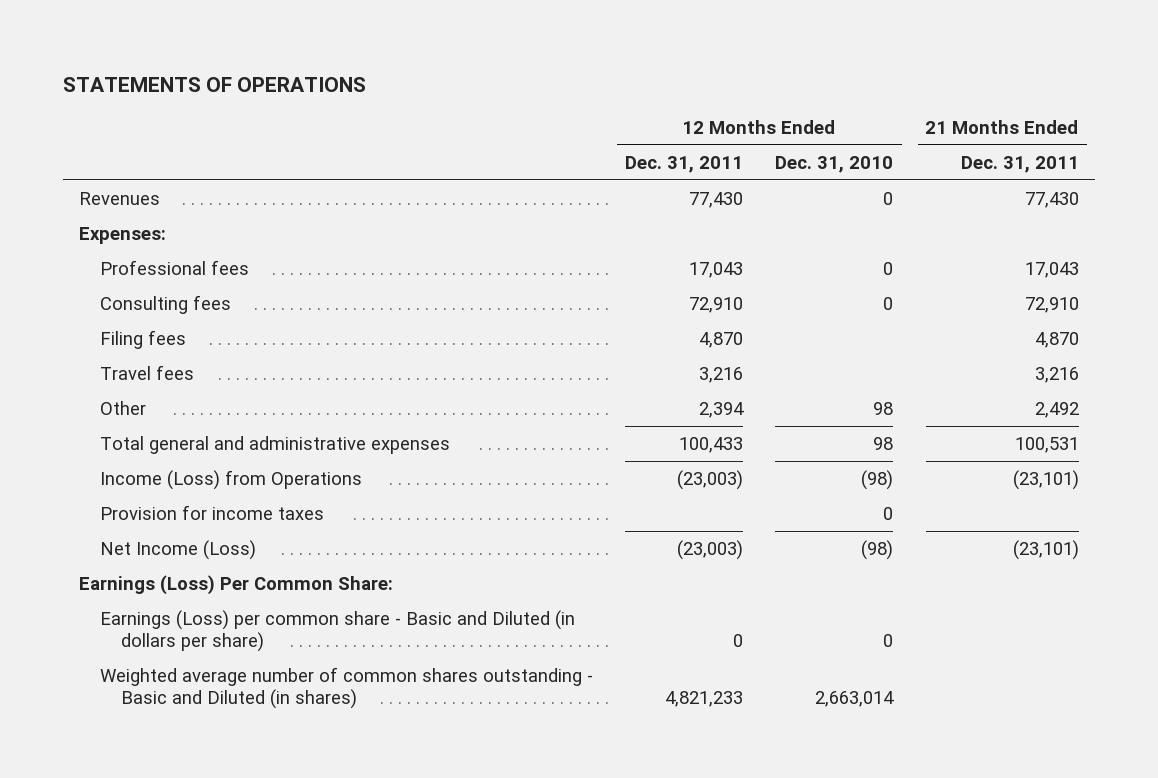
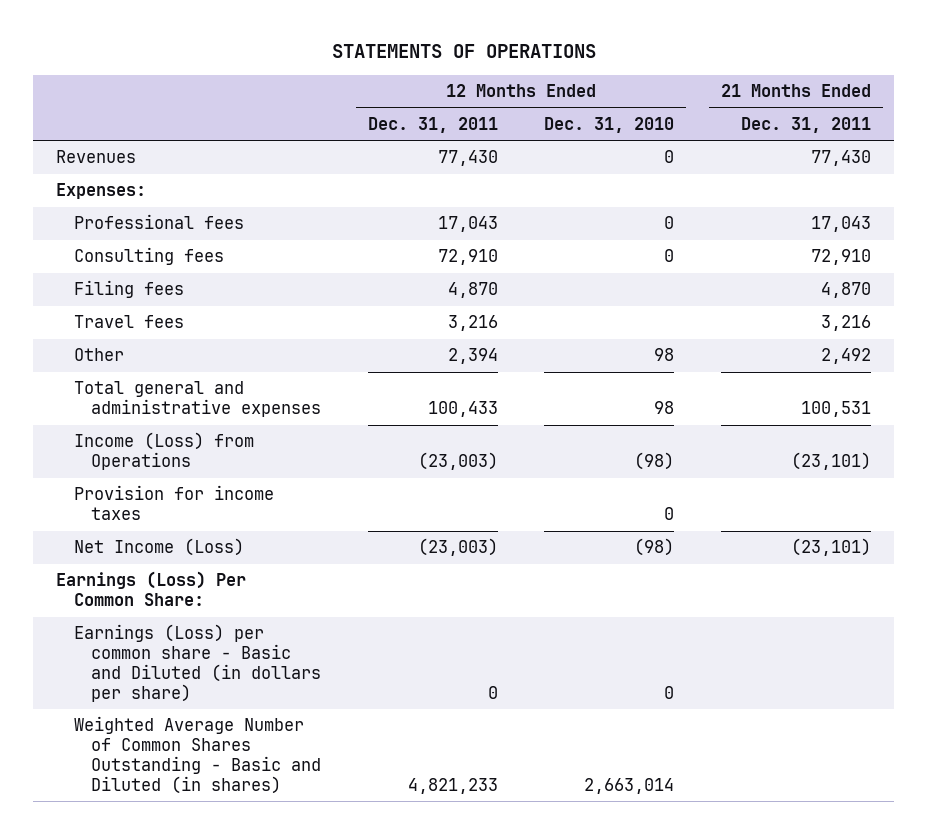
- Weighted average number of common shares outstanding - Basic and Diluted (in shares) | 4,821,233 | 2,663,014 |
+ Weighted Average Number of Common Shares Outstanding - Basic and Diluted (in shares) | 4,821,233 | 2,663,014 |

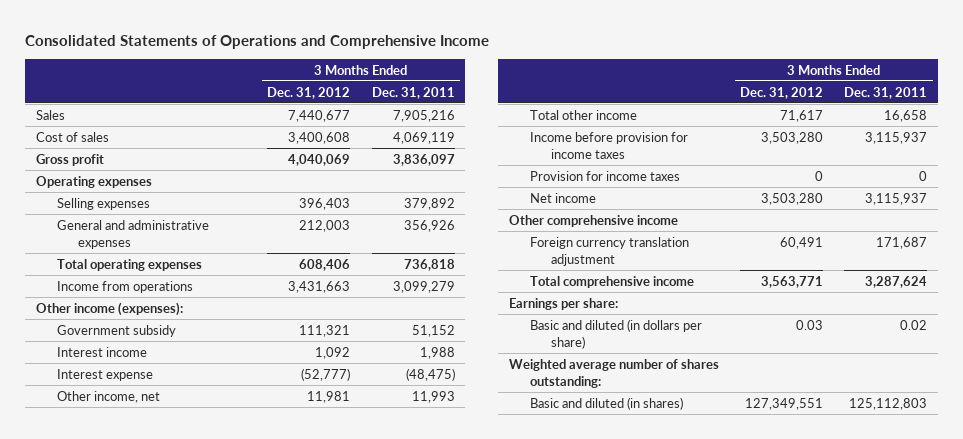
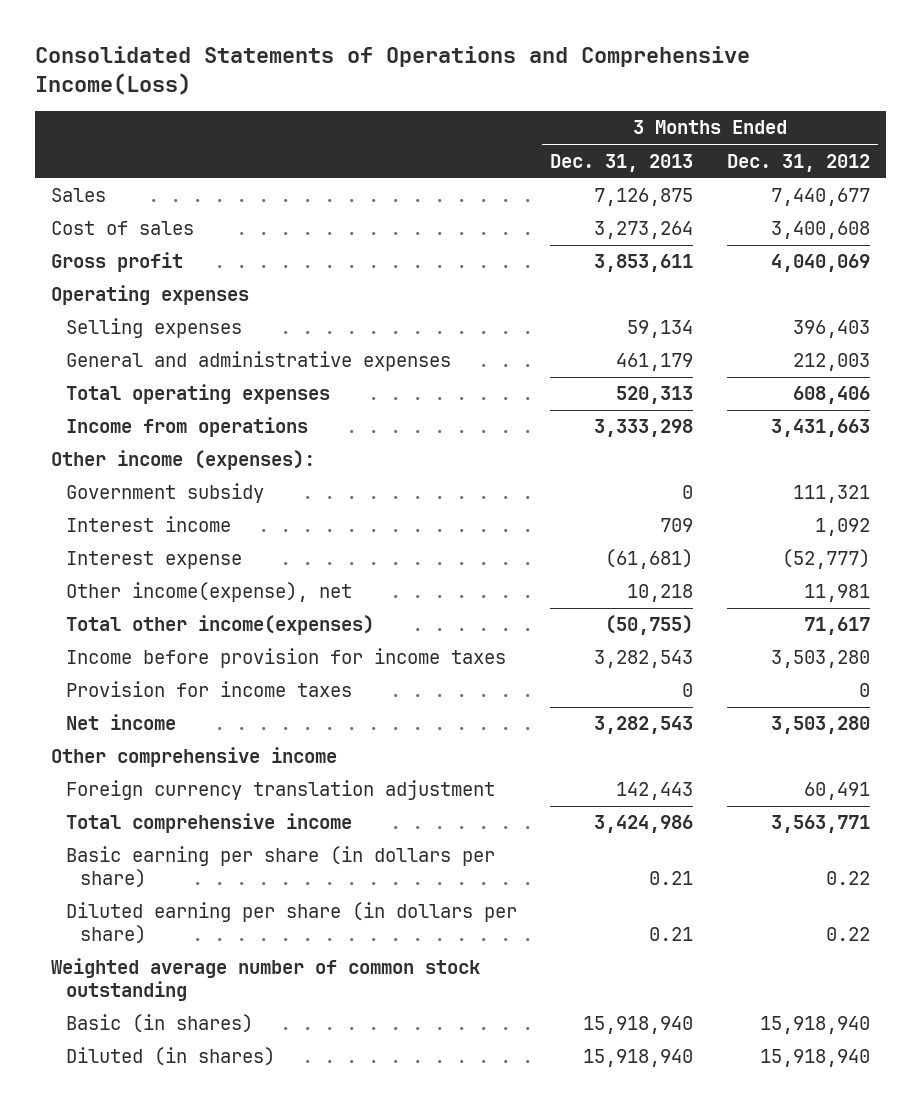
- Consolidated Statements of Operations and Comprehensive Income
+ Consolidated Statements of Operations and Comprehensive Income(Loss)
- | 3 Months Ended Dec. 31, 2012 | 3 Months Ended Dec. 31, 2011
+ | 3 Months Ended Dec. 31, 2013 | 3 Months Ended Dec. 31, 2012
- Other income, net | 11,981 | 11,993
- Total other income | 71,617 | 16,658
+ Other income(expense), net | 10,218 | 11,981
+ Total other income(expenses) | (50,755) | 71,617
- Earnings per share:
- Basic and diluted (in dollars per share) | 0.03 | 0.02
- Weighted average number of shares outstanding:
- Basic and diluted (in shares) | 127,349,551 | 125,112,803
+ Basic earning per share (in dollars per share) | 0.21 | 0.22
+ Diluted earning per share (in dollars per share) | 0.21 | 0.22
+ Weighted average number of common stock outstanding
+ Basic (in shares) | 15,918,940 | 15,918,940
+ Diluted (in shares) | 15,918,940 | 15,918,940

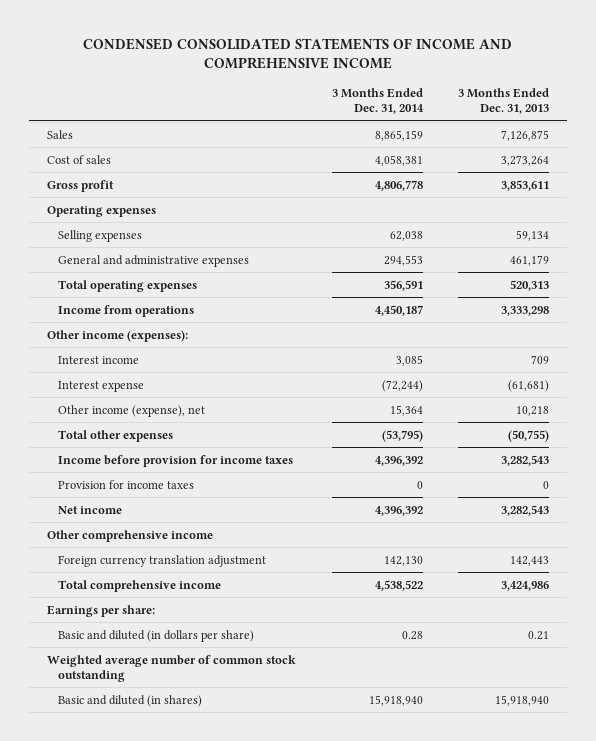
- Consolidated Statements of Operations and Comprehensive Income(Loss)
+ CONDENSED CONSOLIDATED STATEMENTS OF INCOME AND COMPREHENSIVE INCOME
- | 3 Months Ended Dec. 31, 2013 | 3 Months Ended Dec. 31, 2012
+ | 3 Months Ended Dec. 31, 2014 | 3 Months Ended Dec. 31, 2013
- Government subsidy | 0 | 111,321
- Other income(expense), net | 10,218 | 11,981
- Total other income(expenses) | (50,755) | 71,617
+ Other income (expense), net | 15,364 | 10,218
+ Total other expenses | (53,795) | (50,755)
- Basic earning per share (in dollars per share) | 0.21 | 0.22
- Diluted earning per share (in dollars per share) | 0.21 | 0.22
+ Earnings per share:
+ Basic and diluted (in dollars per share) | 0.28 | 0.21
- Basic (in shares) | 15,918,940 | 15,918,940
- Diluted (in shares) | 15,918,940 | 15,918,940
+ Basic and diluted (in shares) | 15,918,940 | 15,918,940

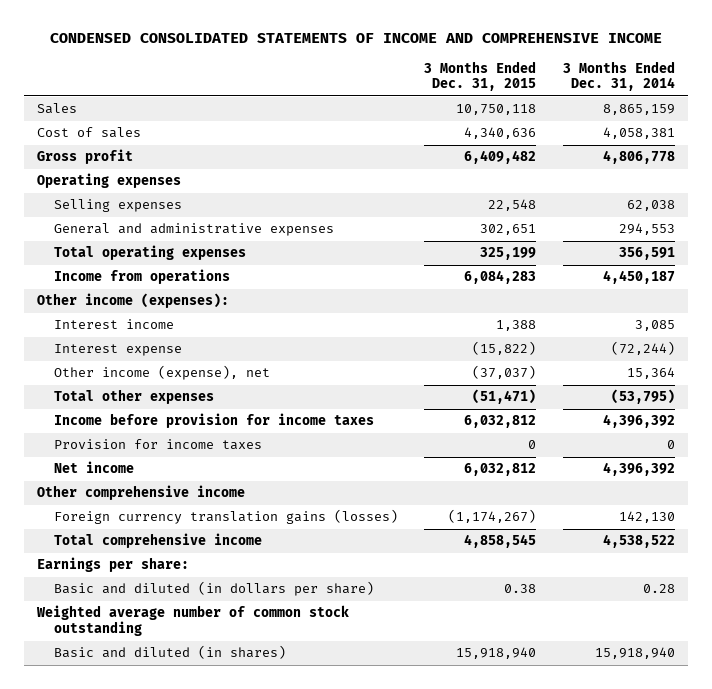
- | 3 Months Ended Dec. 31, 2014 | 3 Months Ended Dec. 31, 2013
+ | 3 Months Ended Dec. 31, 2015 | 3 Months Ended Dec. 31, 2014
- Foreign currency translation adjustment | 142,130 | 142,443
+ Foreign currency translation gains (losses) | (1,174,267) | 142,130

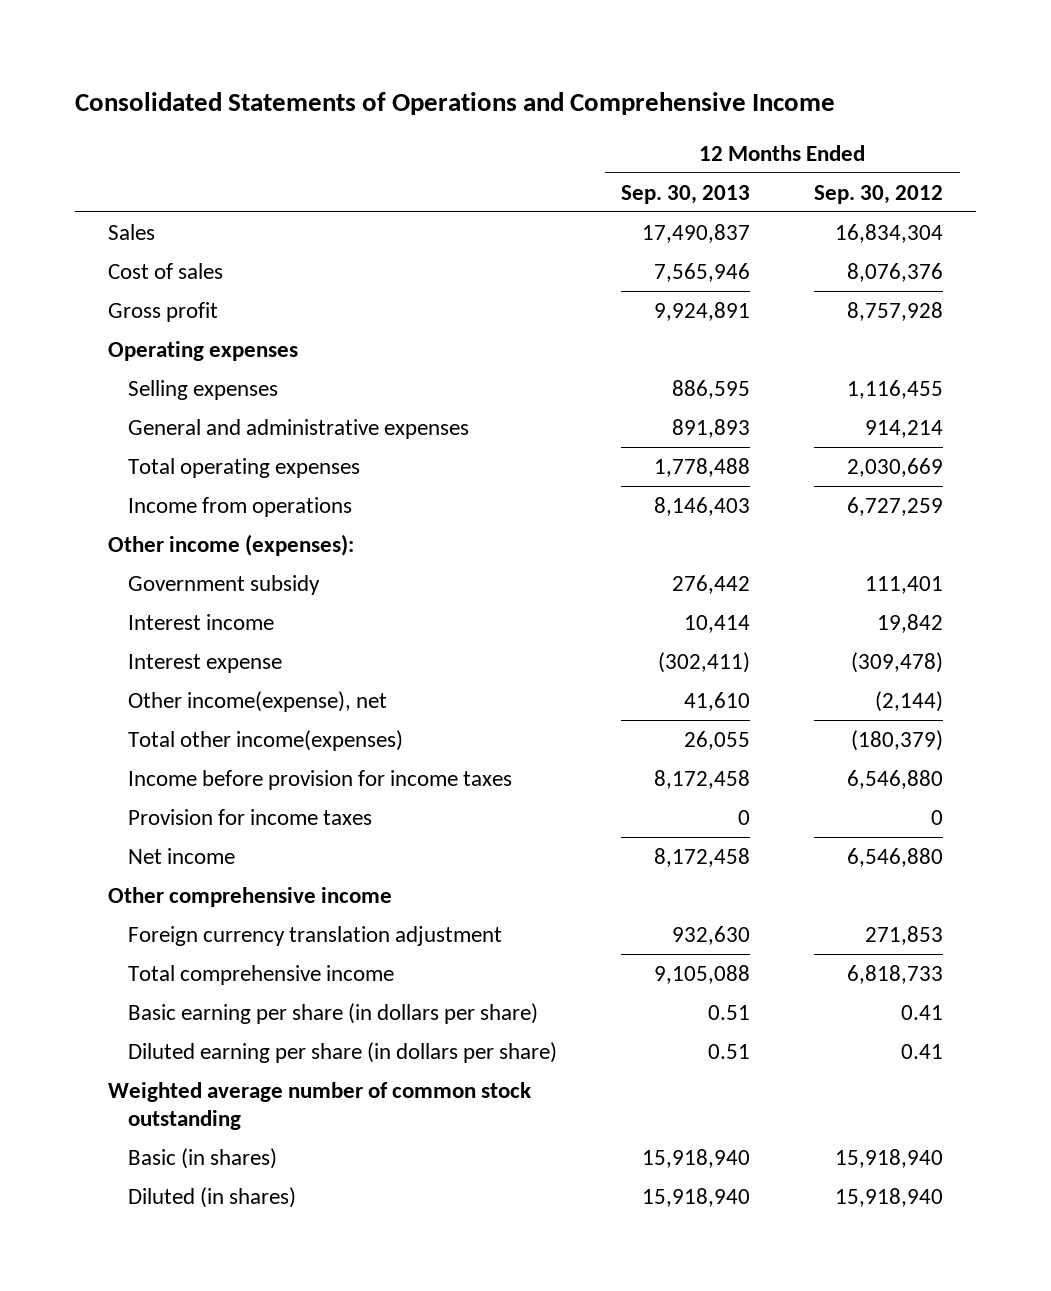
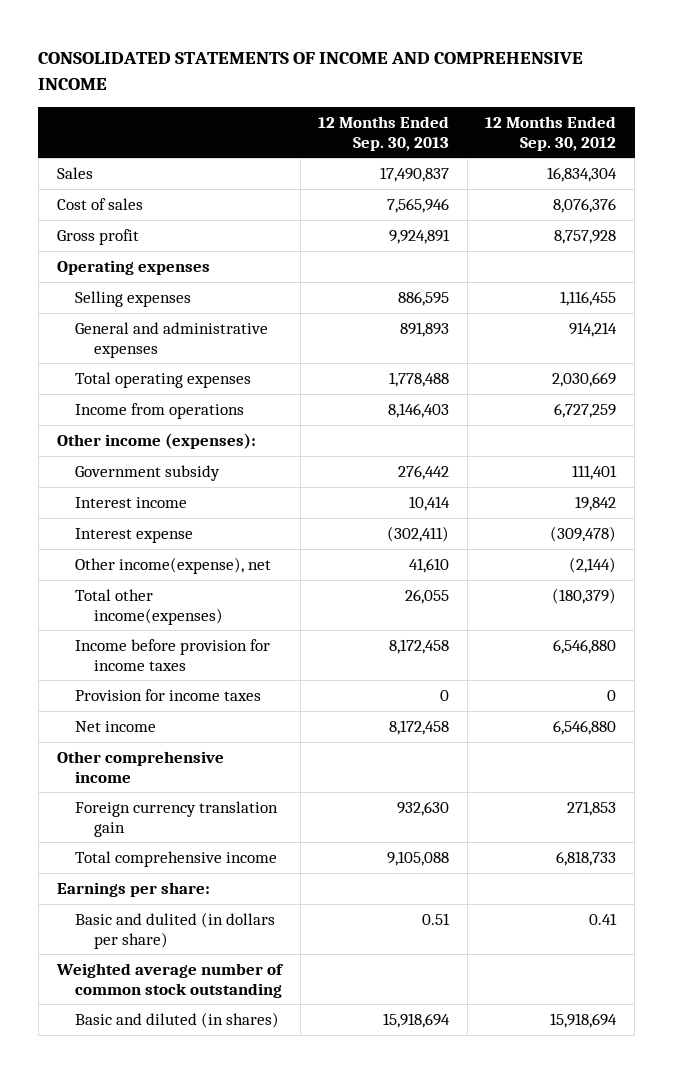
- Consolidated Statements of Operations and Comprehensive Income
+ CONSOLIDATED STATEMENTS OF INCOME AND COMPREHENSIVE INCOME
- Foreign currency translation adjustment | 932,630 | 271,853
+ Foreign currency translation gain | 932,630 | 271,853
- Basic earning per share (in dollars per share) | 0.51 | 0.41
- Diluted earning per share (in dollars per share) | 0.51 | 0.41
+ Earnings per share:
+ Basic and dulited (in dollars per share) | 0.51 | 0.41
- Basic (in shares) | 15,918,940 | 15,918,940
- Diluted (in shares) | 15,918,940 | 15,918,940
+ Basic and diluted (in shares) | 15,918,694 | 15,918,694

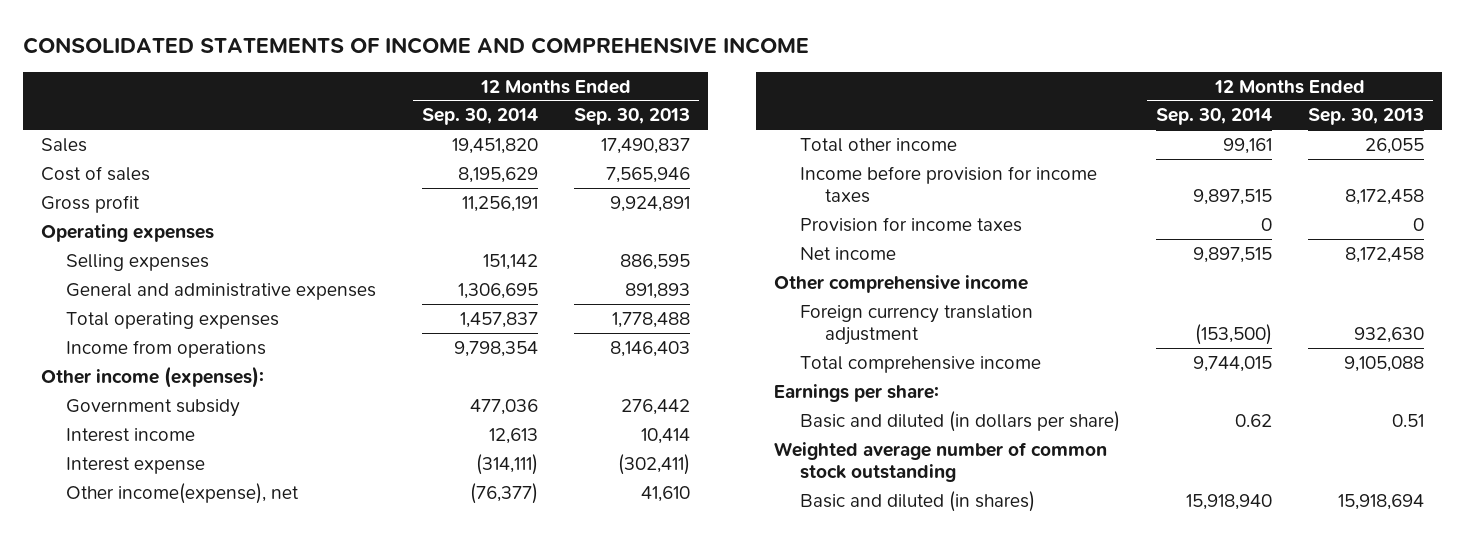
- | 12 Months Ended Sep. 30, 2013 | 12 Months Ended Sep. 30, 2012
+ | 12 Months Ended Sep. 30, 2014 | 12 Months Ended Sep. 30, 2013
- Total other income(expenses) | 26,055 | (180,379)
+ Total other income | 99,161 | 26,055
- Foreign currency translation gain | 932,630 | 271,853
+ Foreign currency translation adjustment | (153,500) | 932,630
- Basic and dulited (in dollars per share) | 0.51 | 0.41
+ Basic and diluted (in dollars per share) | 0.62 | 0.51

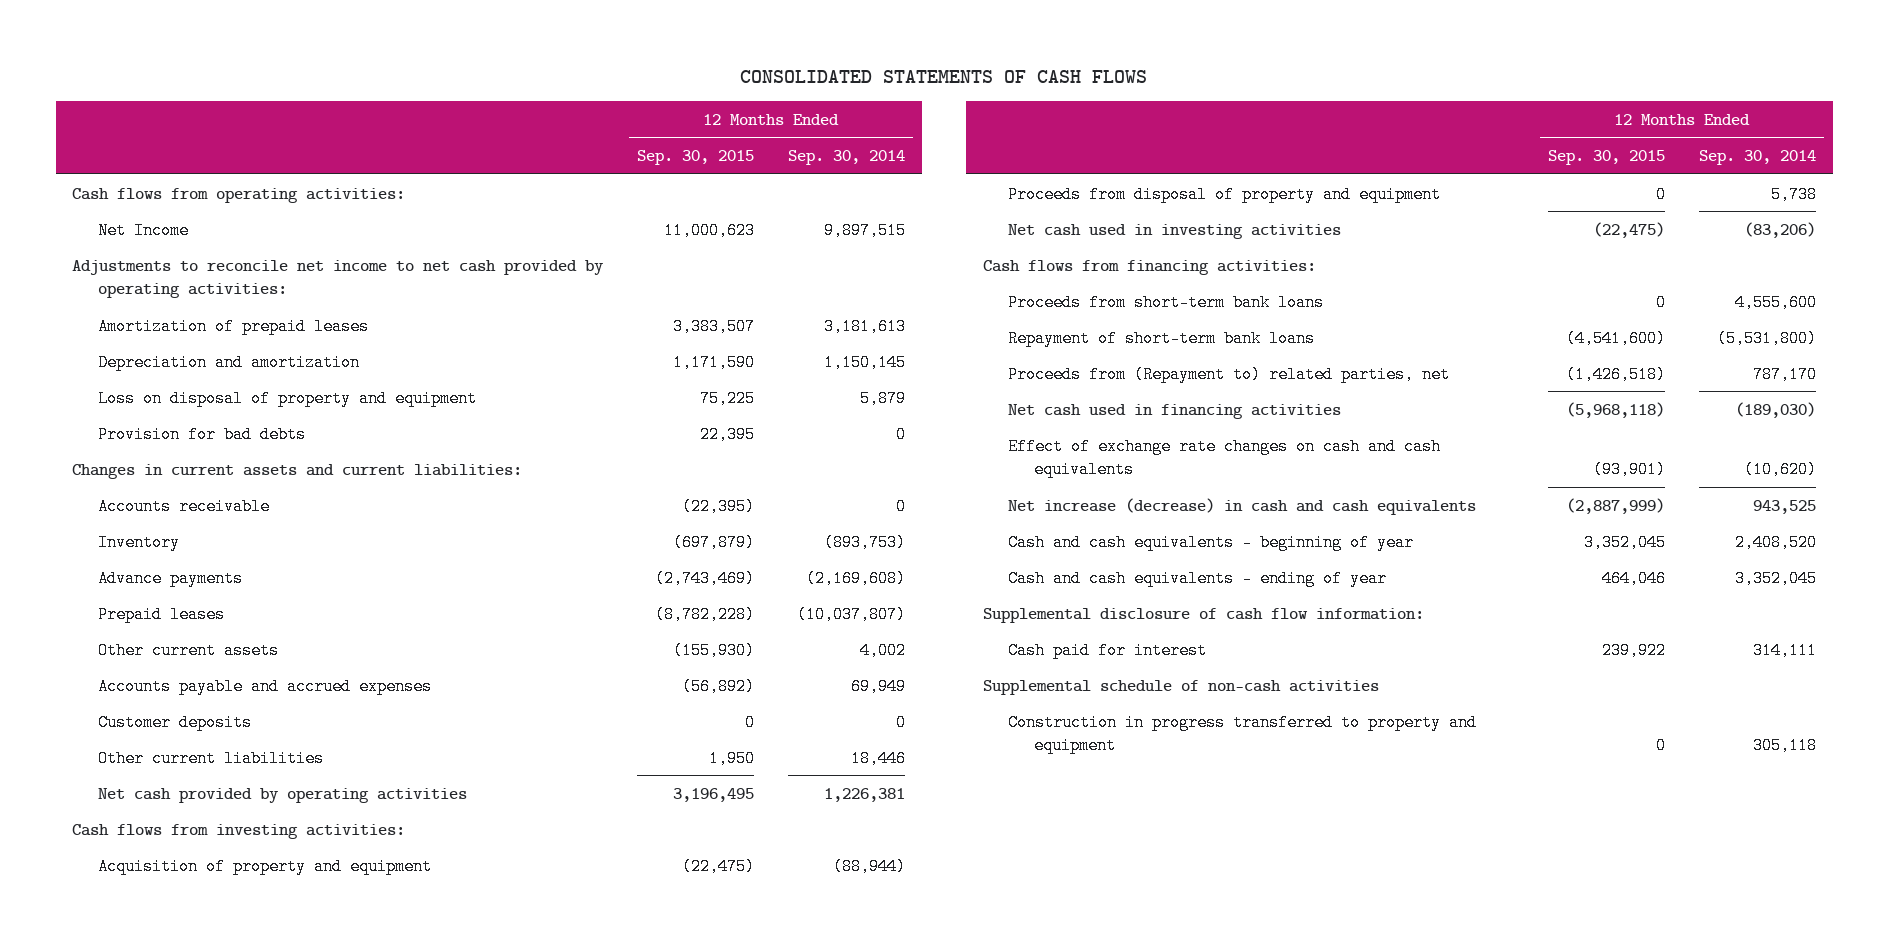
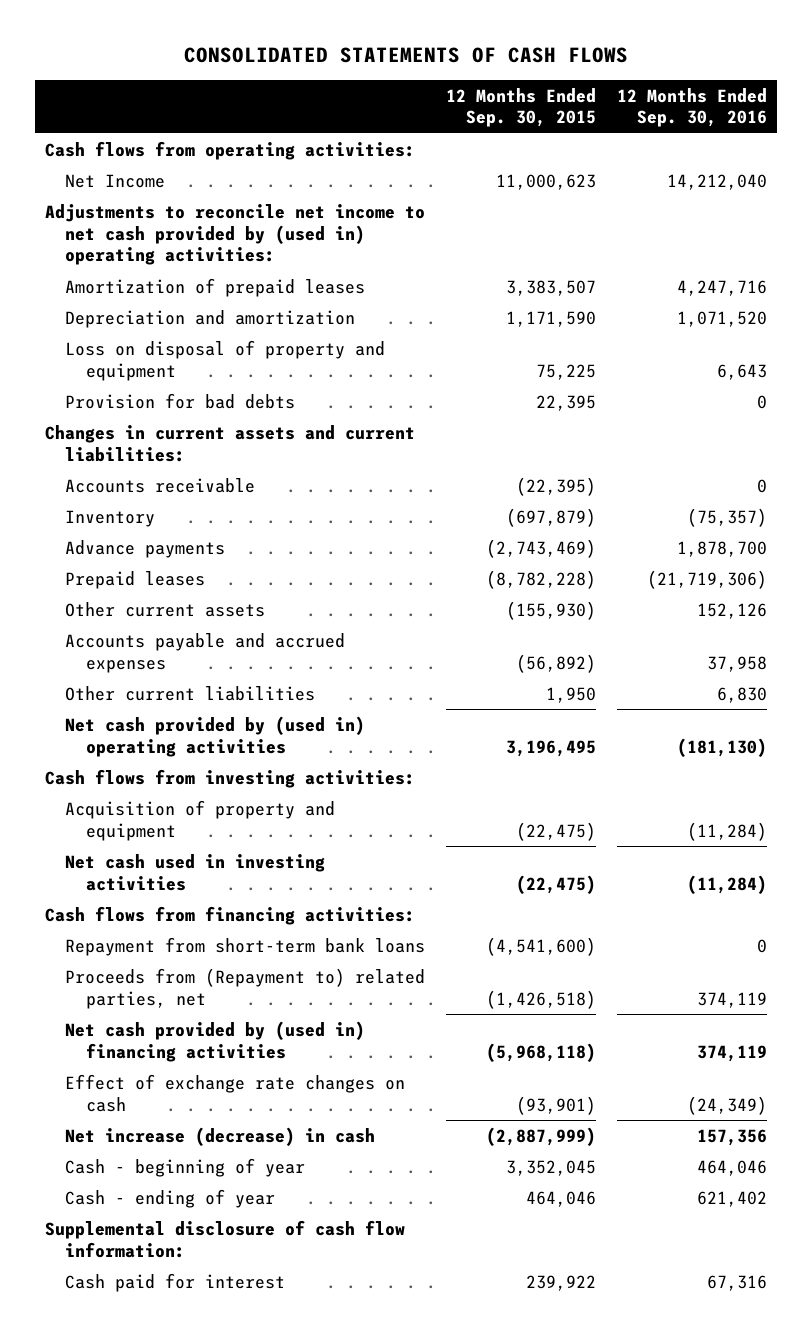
- | 12 Months Ended Sep. 30, 2015 | 12 Months Ended Sep. 30, 2014
+ | 12 Months Ended Sep. 30, 2015 | 12 Months Ended Sep. 30, 2016
- Adjustments to reconcile net income to net cash provided by operating activities:
+ Adjustments to reconcile net income to net cash provided by (used in) operating activities:
- Customer deposits | 0 | 0
- Net cash provided by operating activities | 3,196,495 | 1,226,381
+ Net cash provided by (used in) operating activities | 3,196,495 | (181,130)
- Proceeds from disposal of property and equipment | 0 | 5,738
- Proceeds from short-term bank loans | 0 | 4,555,600
- Repayment of short-term bank loans | (4,541,600) | (5,531,800)
+ Repayment from short-term bank loans | (4,541,600) | 0
- Net cash used in financing activities | (5,968,118) | (189,030)
- Effect of exchange rate changes on cash and cash equivalents | (93,901) | (10,620)
- Net increase (decrease) in cash and cash equivalents | (2,887,999) | 943,525
- Cash and cash equivalents - beginning of year | 3,352,045 | 2,408,520
- Cash and cash equivalents - ending of year | 464,046 | 3,352,045
+ Net cash provided by (used in) financing activities | (5,968,118) | 374,119
+ Effect of exchange rate changes on cash | (93,901) | (24,349)
+ Net increase (decrease) in cash | (2,887,999) | 157,356
+ Cash - beginning of year | 3,352,045 | 464,046
+ Cash - ending of year | 464,046 | 621,402
- Supplemental schedule of non-cash activities
- Construction in progress transferred to property and equipment | 0 | 305,118

